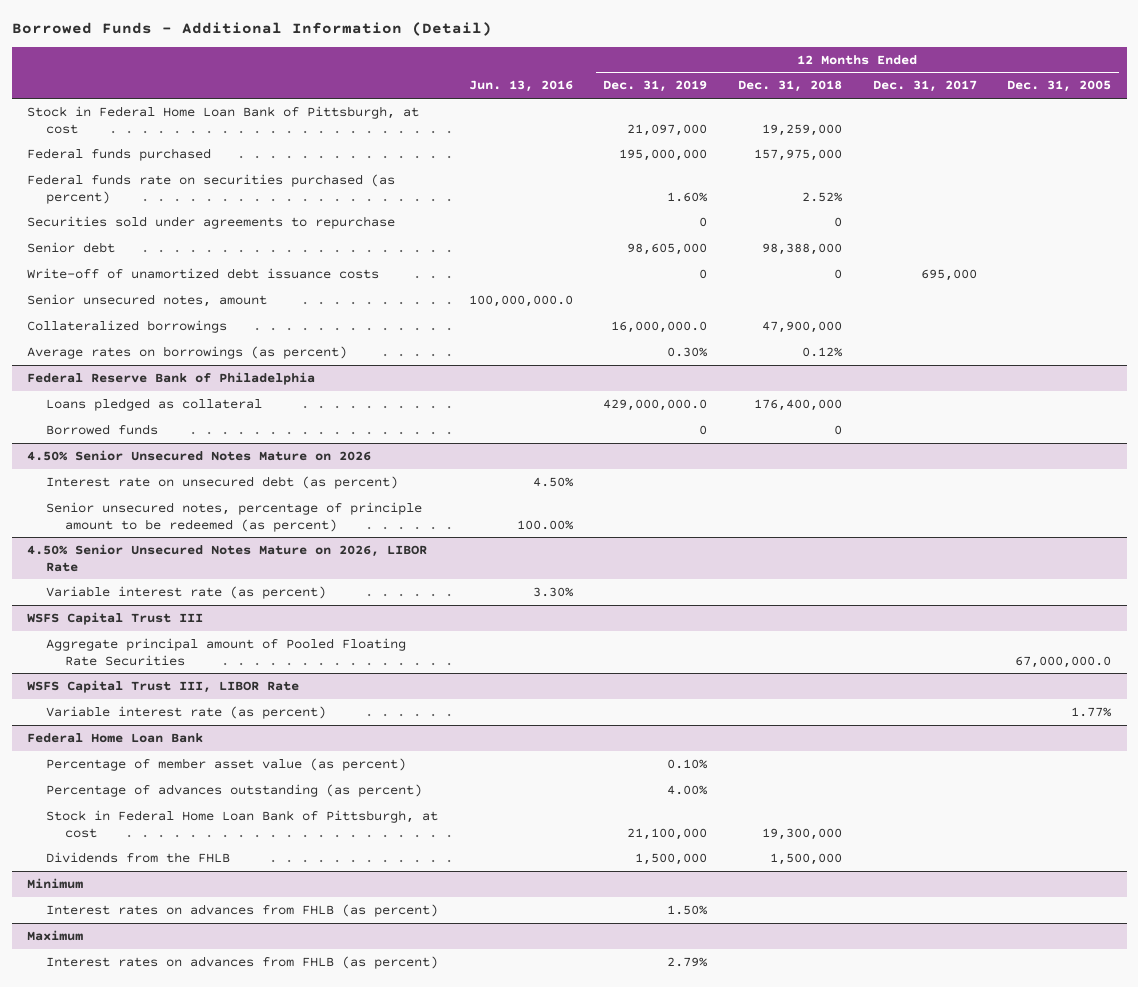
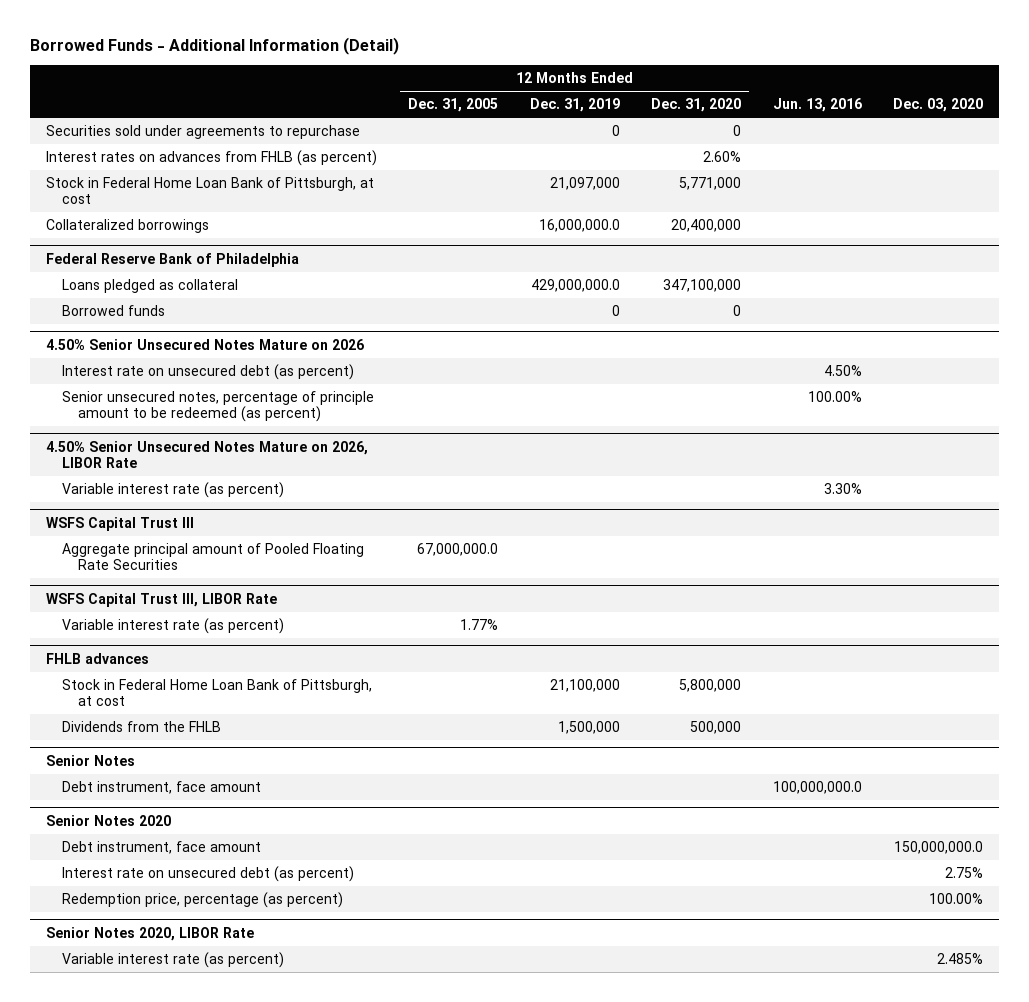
- | Jun. 13, 2016 | 12 Months Ended Dec. 31, 2019 | 12 Months Ended Dec. 31, 2018 | 12 Months Ended Dec. 31, 2017 | 12 Months Ended Dec. 31, 2005
+ | 12 Months Ended Dec. 31, 2005 | 12 Months Ended Dec. 31, 2019 | 12 Months Ended Dec. 31, 2020 | Jun. 13, 2016 | Dec. 03, 2020
- Federal funds purchased | | 195,000,000 | 157,975,000 | |
- Federal funds rate on securities purchased (as percent) | | 1.60% | 2.52% | |
- Senior debt | | 98,605,000 | 98,388,000 | |
- Write-off of unamortized debt issuance costs | | 0 | 0 | 695,000 |
- Senior unsecured notes, amount | 100,000,000.0 | | | |
+ Interest rates on advances from FHLB (as percent) | | | 2.60% | |
moved down: Stock in Federal Home Loan Bank of Pittsburgh, at cost | | 21,097,000 | 5,771,000 | |
- Average rates on borrowings (as percent) | | 0.30% | 0.12% | |
- Federal Home Loan Bank
- Percentage of member asset value (as percent) | | 0.10% | | |
- Percentage of advances outstanding (as percent) | | 4.00% | | |
+ FHLB advances
- Minimum
- Interest rates on advances from FHLB (as percent) | | 1.50% | | |
- Maximum
- Interest rates on advances from FHLB (as percent) | | 2.79% | | |
+ Senior Notes
+ Debt instrument, face amount | | | | 100,000,000.0 |
+ Senior Notes 2020
+ Debt instrument, face amount | | | | | 150,000,000.0
+ Interest rate on unsecured debt (as percent) | | | | | 2.75%
+ Redemption price, percentage (as percent) | | | | | 100.00%
+ Senior Notes 2020, LIBOR Rate
+ Variable interest rate (as percent) | | | | | 2.485%

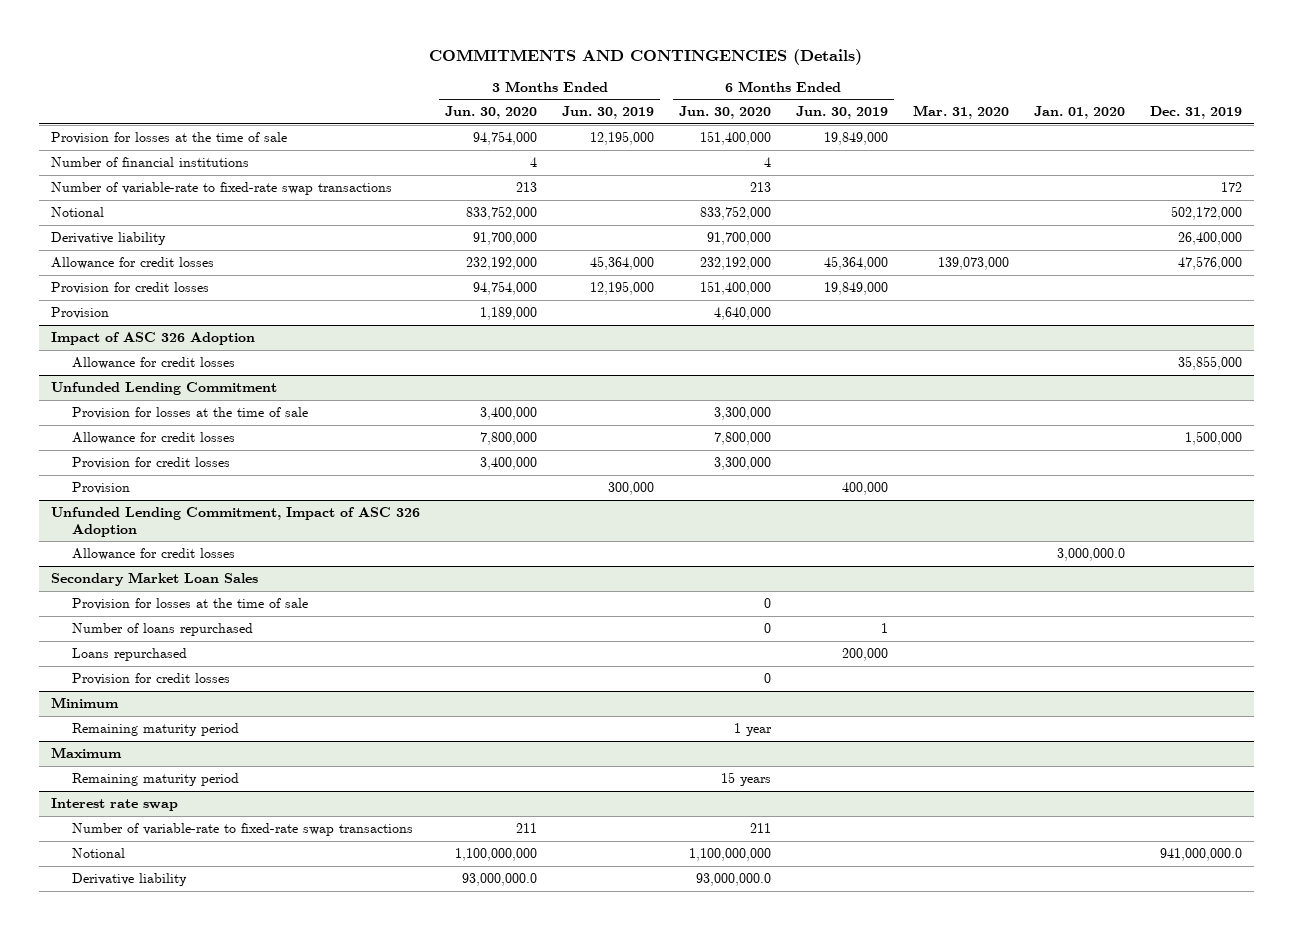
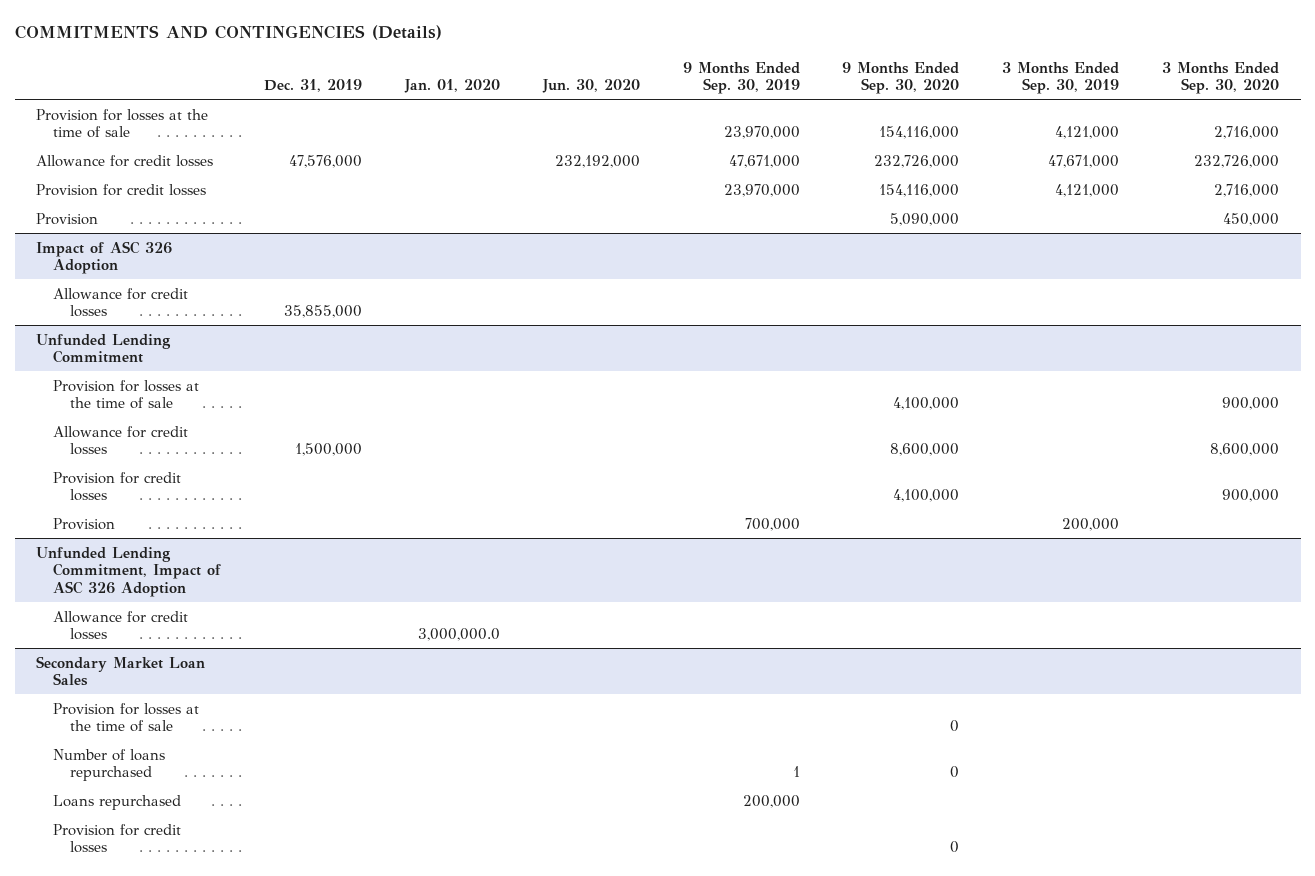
- | 3 Months Ended Jun. 30, 2020 | 3 Months Ended Jun. 30, 2019 | 6 Months Ended Jun. 30, 2020 | 6 Months Ended Jun. 30, 2019 | Mar. 31, 2020 | Jan. 01, 2020 | Dec. 31, 2019
+ | Dec. 31, 2019 | Jan. 01, 2020 | Jun. 30, 2020 | 9 Months Ended Sep. 30, 2019 | 9 Months Ended Sep. 30, 2020 | 3 Months Ended Sep. 30, 2019 | 3 Months Ended Sep. 30, 2020
- Number of financial institutions | 4 | | 4 | | | |
- Number of variable-rate to fixed-rate swap transactions | 213 | | 213 | | | | 172
- Notional | 833,752,000 | | 833,752,000 | | | | 502,172,000
- Derivative liability | 91,700,000 | | 91,700,000 | | | | 26,400,000
- Minimum
- Remaining maturity period | | | 1 year | | | |
- Maximum
- Remaining maturity period | | | 15 years | | | |
- Interest rate swap
- Number of variable-rate to fixed-rate swap transactions | 211 | | 211 | | | |
- Notional | 1,100,000,000 | | 1,100,000,000 | | | | 941,000,000.0
- Derivative liability | 93,000,000.0 | | 93,000,000.0 | | | |

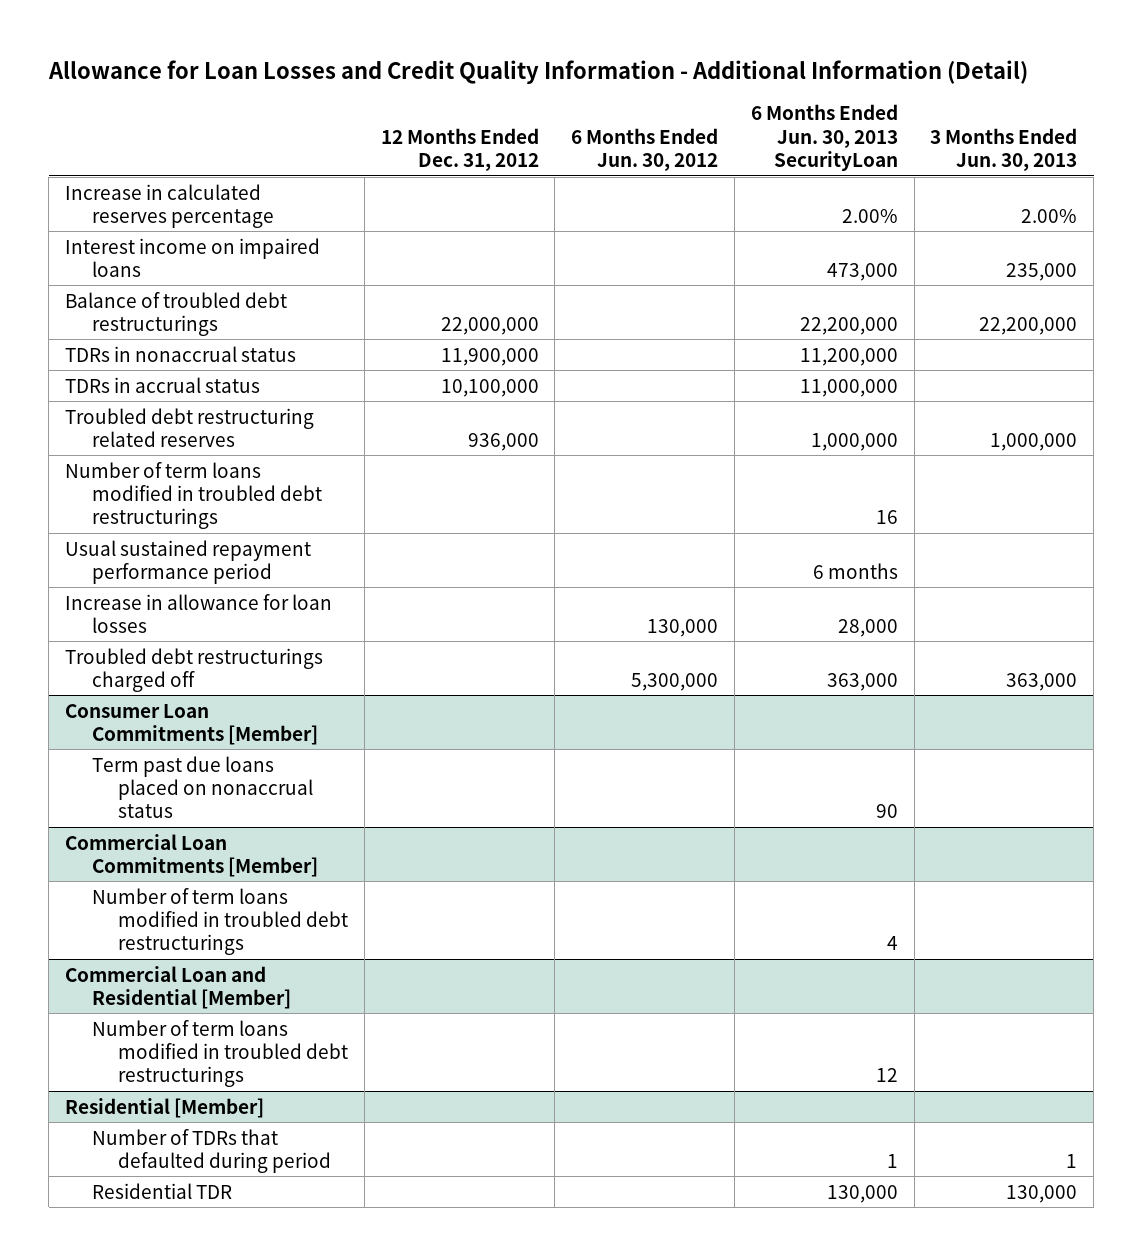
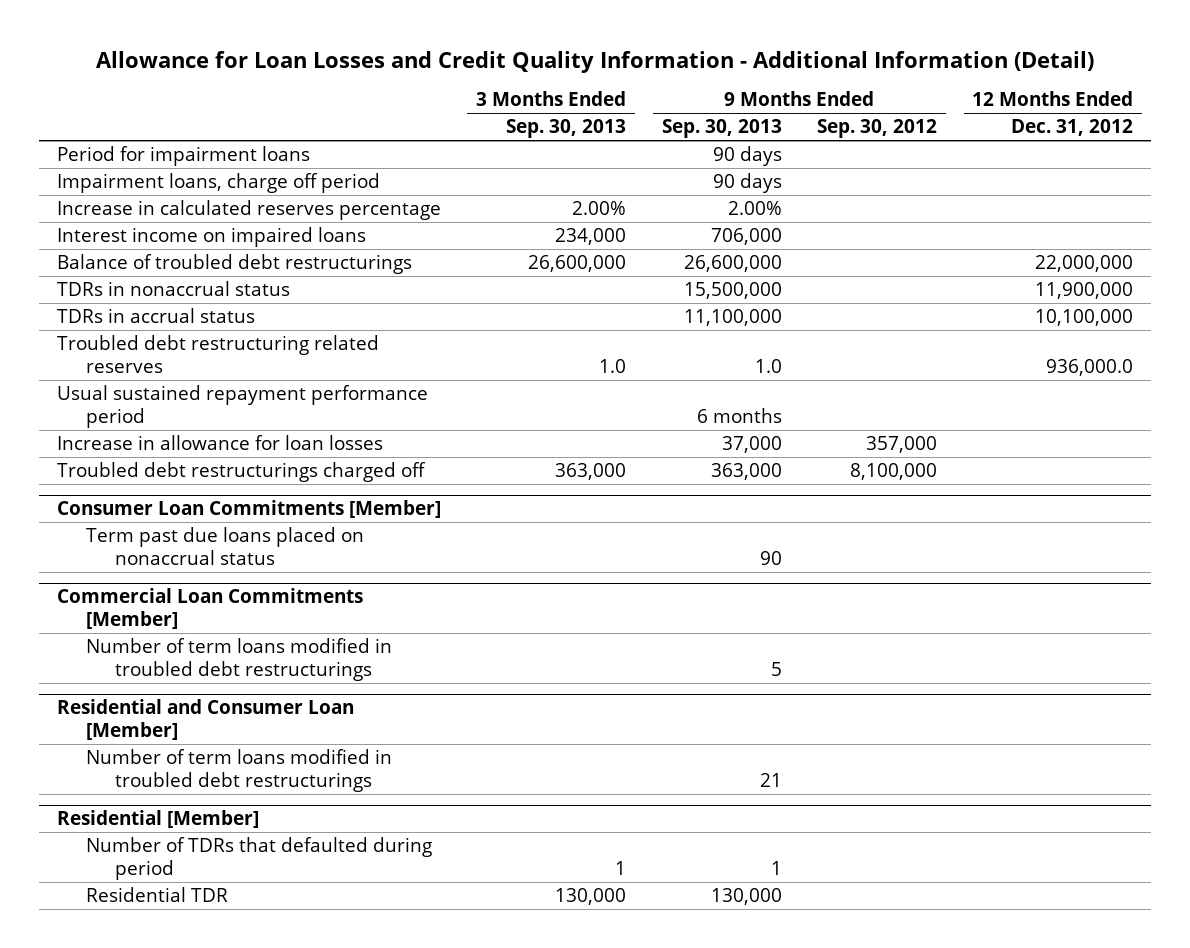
- | 12 Months Ended Dec. 31, 2012 | 6 Months Ended Jun. 30, 2012 | 6 Months Ended Jun. 30, 2013 SecurityLoan | 3 Months Ended Jun. 30, 2013
+ | 3 Months Ended Sep. 30, 2013 | 9 Months Ended Sep. 30, 2013 | 9 Months Ended Sep. 30, 2012 | 12 Months Ended Dec. 31, 2012
+ Period for impairment loans | | 90 days | |
+ Impairment loans, charge off period | | 90 days | |
- Troubled debt restructuring related reserves | 936,000 | | 1,000,000 | 1,000,000
- Number of term loans modified in troubled debt restructurings | | | 16 |
+ Troubled debt restructuring related reserves | 1.0 | 1.0 | | 936,000.0
- Commercial Loan and Residential [Member]
+ Residential and Consumer Loan [Member]

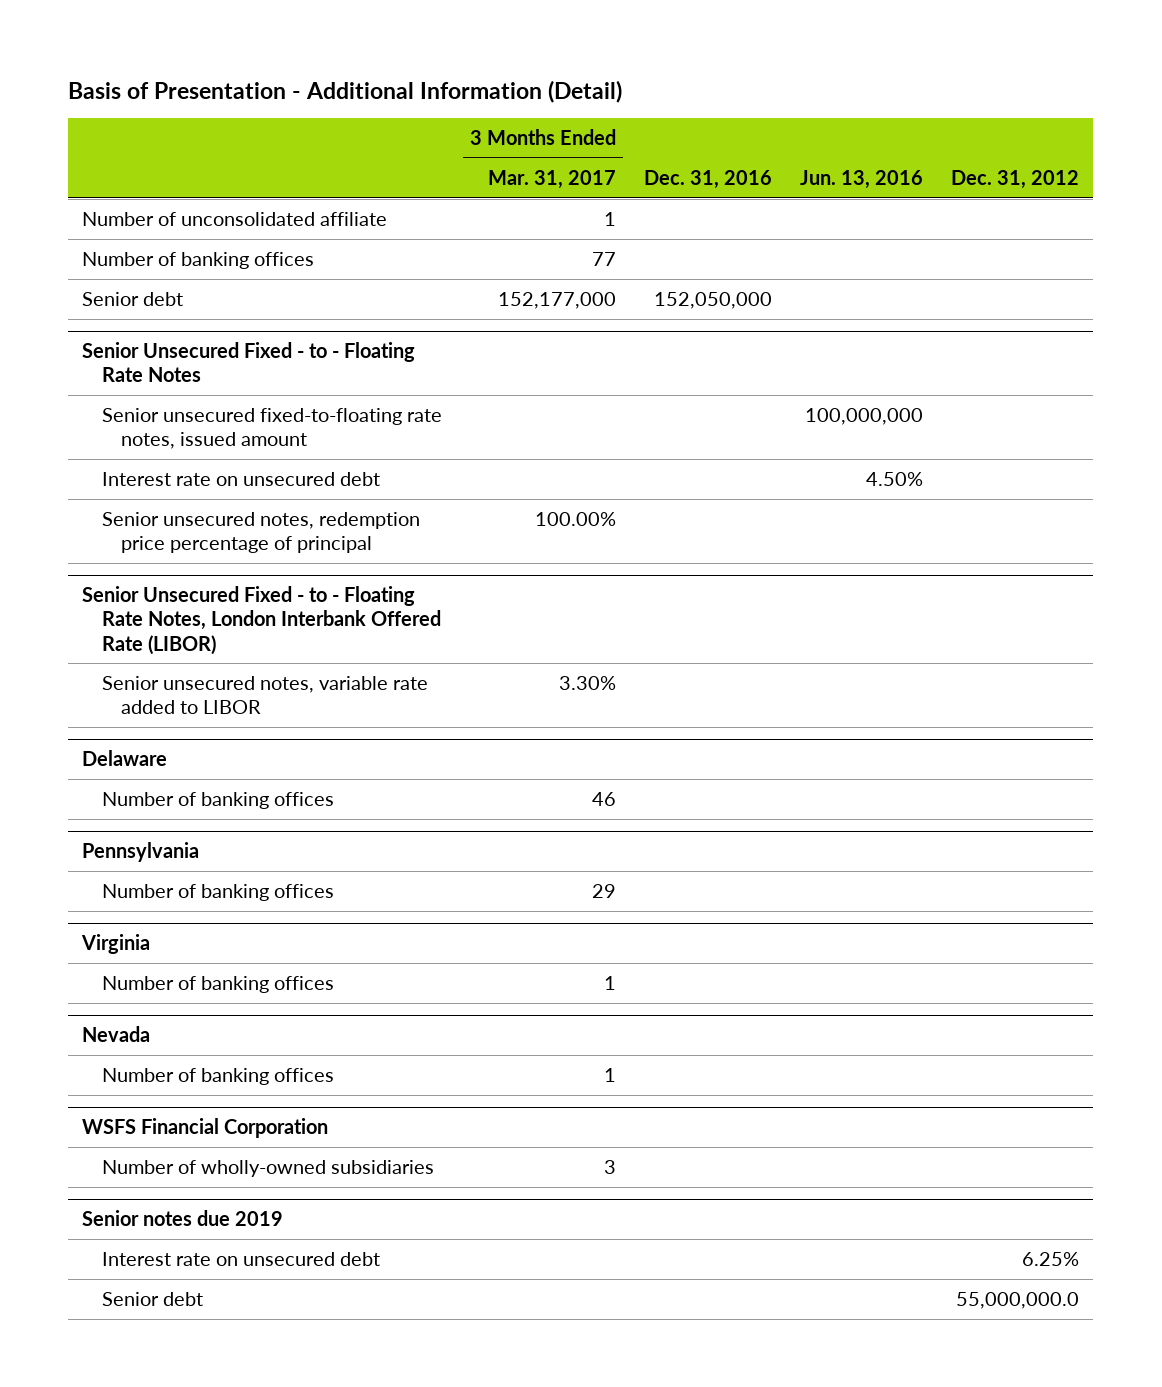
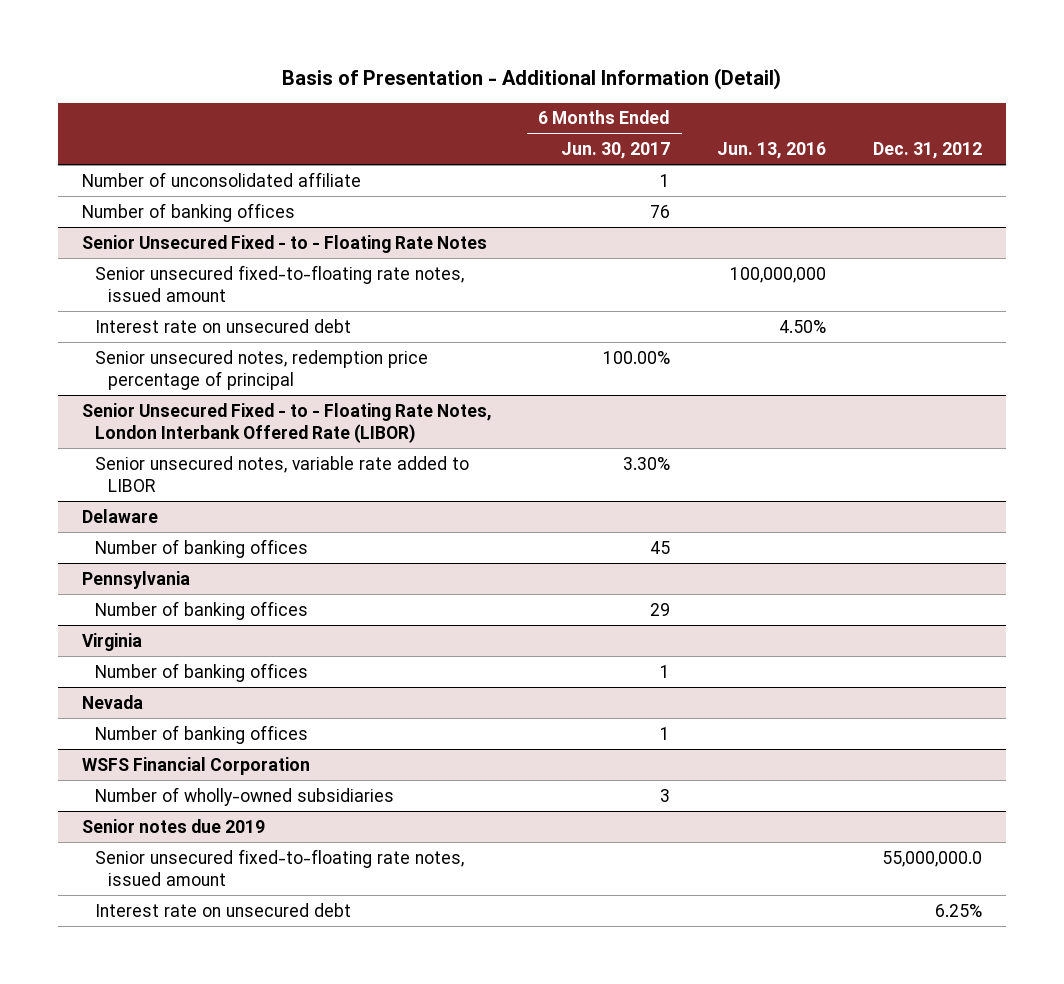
- | 3 Months Ended Mar. 31, 2017 | Dec. 31, 2016 | Jun. 13, 2016 | Dec. 31, 2012
+ | 6 Months Ended Jun. 30, 2017 | Jun. 13, 2016 | Dec. 31, 2012
- Senior debt | 152,177,000 | 152,050,000 | |
@ Senior notes due 2019
+ Senior unsecured fixed-to-floating rate notes, issued amount | | | 55,000,000.0
- Senior debt | | | | 55,000,000.0

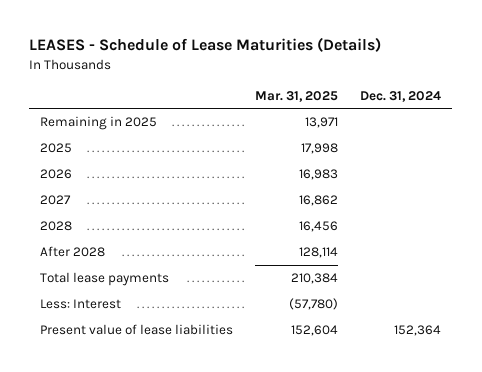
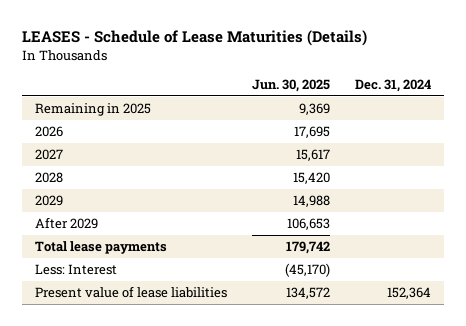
- | Mar. 31, 2025 | Dec. 31, 2024
+ | Jun. 30, 2025 | Dec. 31, 2024
- 2025 | 17,998 |
- After 2028 | 128,114 |
+ 2029 | 14,988 |
+ After 2029 | 106,653 |

